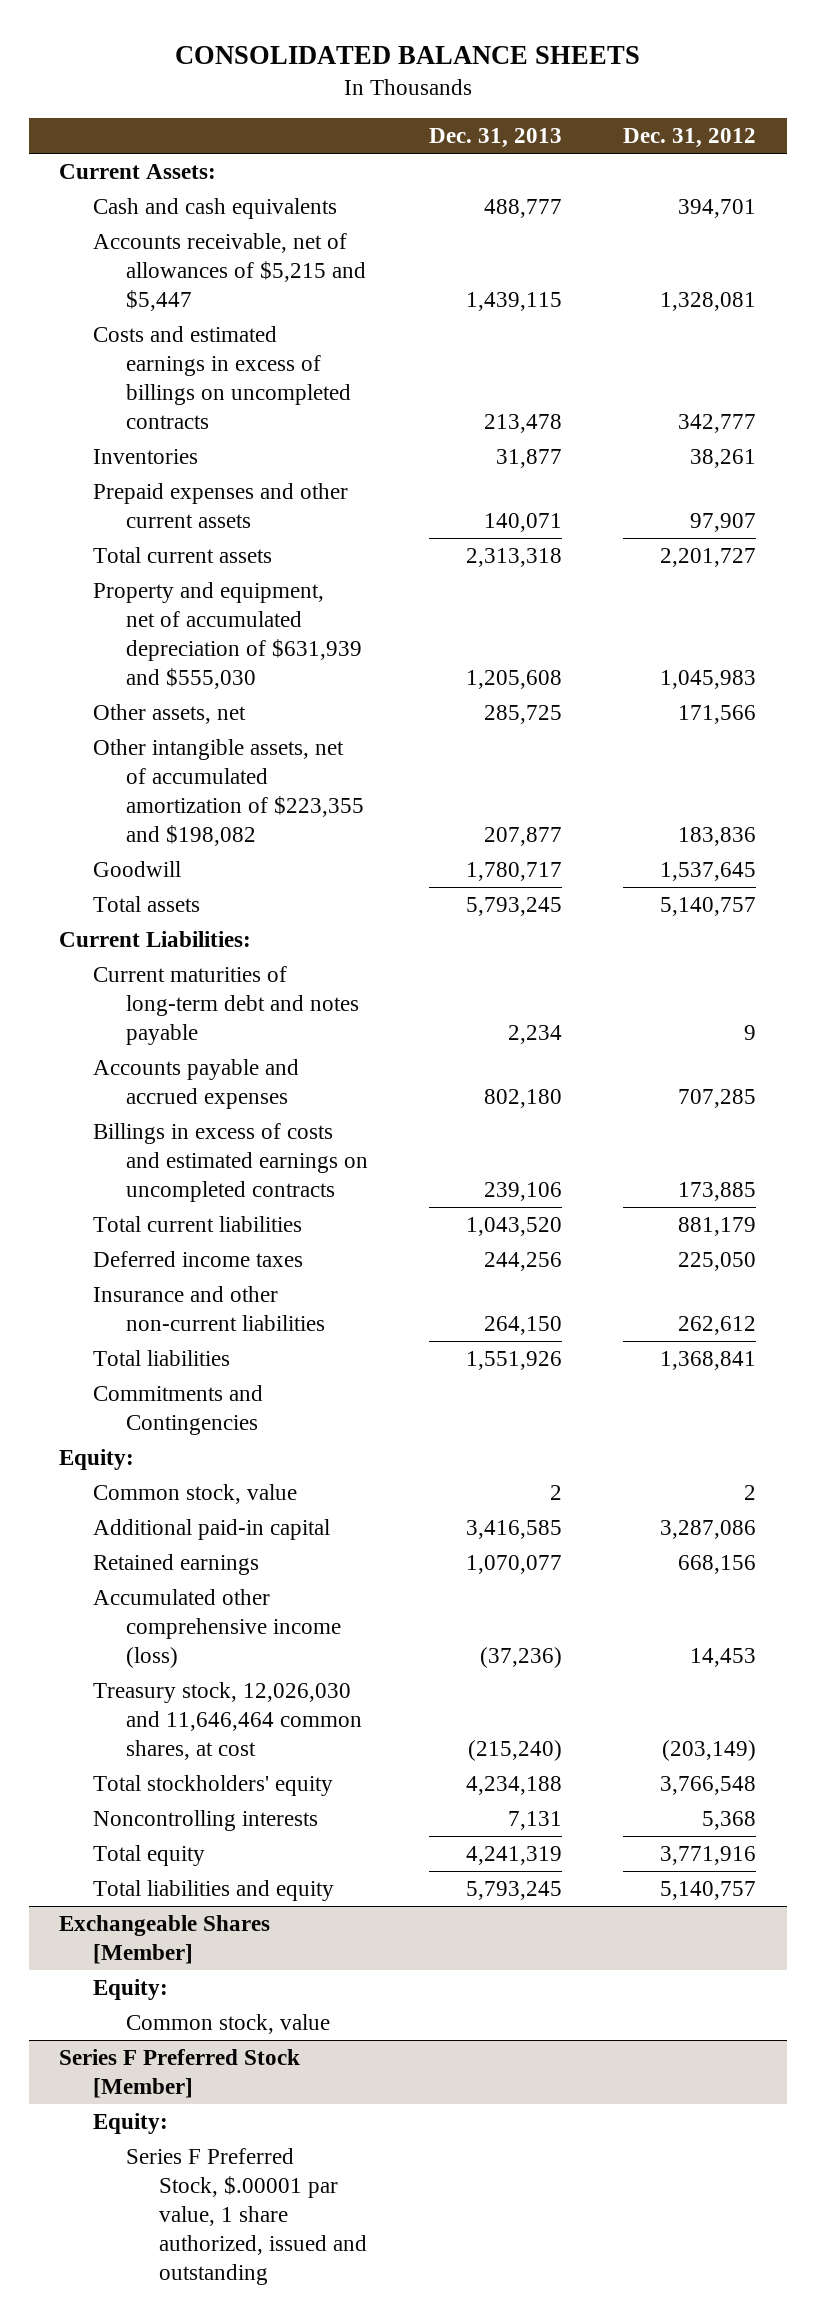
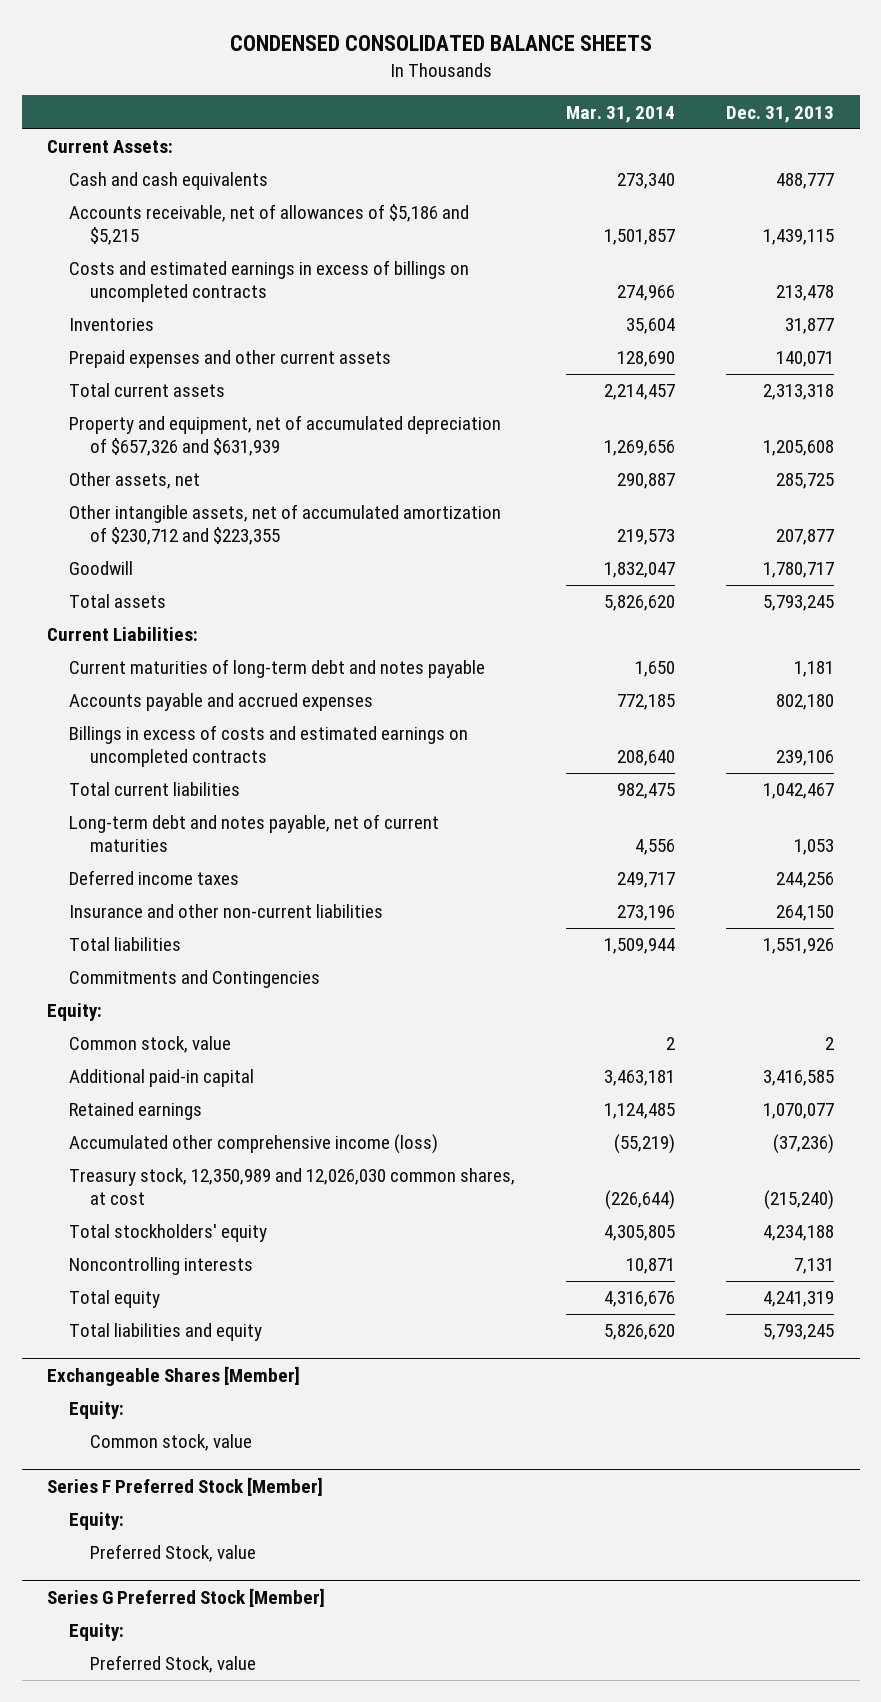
- CONSOLIDATED BALANCE SHEETS
+ CONDENSED CONSOLIDATED BALANCE SHEETS
- | Dec. 31, 2013 | Dec. 31, 2012
+ | Mar. 31, 2014 | Dec. 31, 2013
- Accounts receivable, net of allowances of $5,215 and $5,447 | 1,439,115 | 1,328,081
+ Accounts receivable, net of allowances of $5,186 and $5,215 | 1,501,857 | 1,439,115
- Property and equipment, net of accumulated depreciation of $631,939 and $555,030 | 1,205,608 | 1,045,983
+ Property and equipment, net of accumulated depreciation of $657,326 and $631,939 | 1,269,656 | 1,205,608
- Other intangible assets, net of accumulated amortization of $223,355 and $198,082 | 207,877 | 183,836
+ Other intangible assets, net of accumulated amortization of $230,712 and $223,355 | 219,573 | 207,877
- Current maturities of long-term debt and notes payable | 2,234 | 9
+ Current maturities of long-term debt and notes payable | 1,650 | 1,181
- Total current liabilities | 1,043,520 | 881,179
+ Total current liabilities | 982,475 | 1,042,467
+ Long-term debt and notes payable, net of current maturities | 4,556 | 1,053
- Treasury stock, 12,026,030 and 11,646,464 common shares, at cost | (215,240) | (203,149)
+ Treasury stock, 12,350,989 and 12,026,030 common shares, at cost | (226,644) | (215,240)
@ Series F Preferred Stock [Member]
- Series F Preferred Stock, $.00001 par value, 1 share authorized, issued and outstanding
+ Preferred Stock, value
+ Series G Preferred Stock [Member]
+ Equity:
+ Preferred Stock, value

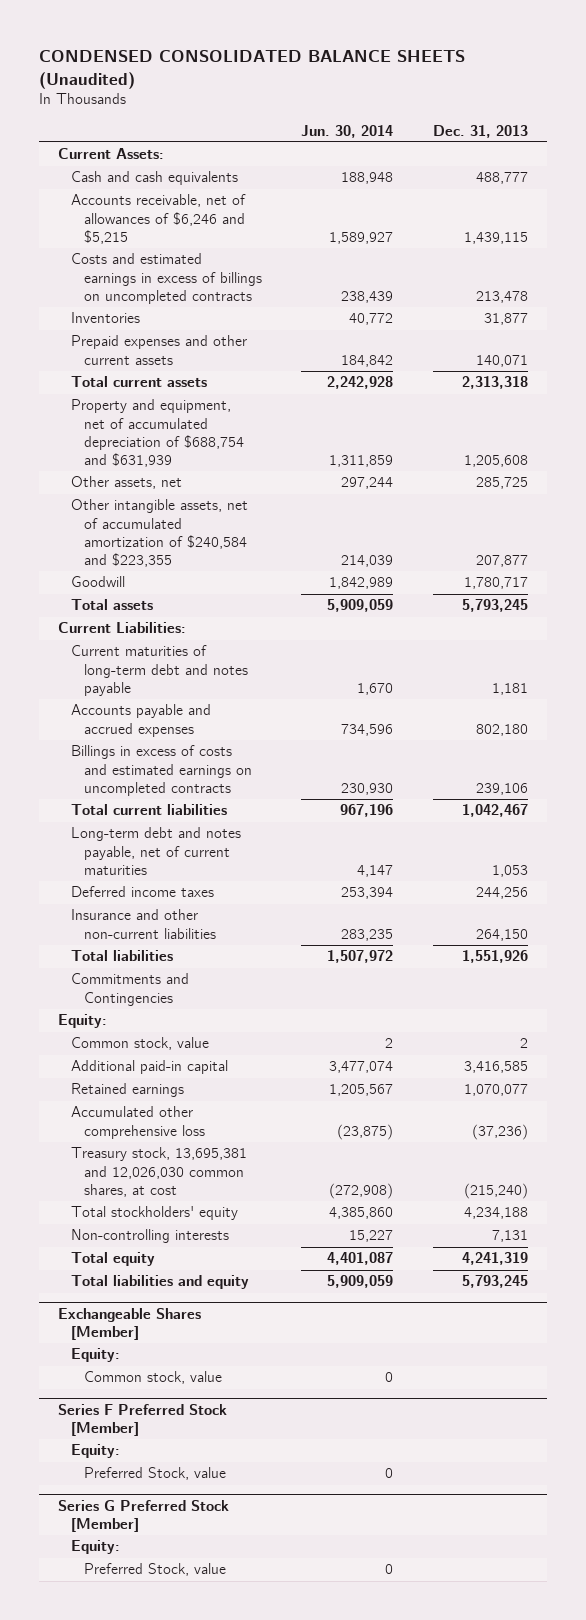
- CONDENSED CONSOLIDATED BALANCE SHEETS
+ CONDENSED CONSOLIDATED BALANCE SHEETS (Unaudited)
- | Mar. 31, 2014 | Dec. 31, 2013
+ | Jun. 30, 2014 | Dec. 31, 2013
- Accounts receivable, net of allowances of $5,186 and $5,215 | 1,501,857 | 1,439,115
+ Accounts receivable, net of allowances of $6,246 and $5,215 | 1,589,927 | 1,439,115
- Property and equipment, net of accumulated depreciation of $657,326 and $631,939 | 1,269,656 | 1,205,608
+ Property and equipment, net of accumulated depreciation of $688,754 and $631,939 | 1,311,859 | 1,205,608
- Other intangible assets, net of accumulated amortization of $230,712 and $223,355 | 219,573 | 207,877
+ Other intangible assets, net of accumulated amortization of $240,584 and $223,355 | 214,039 | 207,877
- Accumulated other comprehensive income (loss) | (55,219) | (37,236)
- Treasury stock, 12,350,989 and 12,026,030 common shares, at cost | (226,644) | (215,240)
+ Accumulated other comprehensive loss | (23,875) | (37,236)
+ Treasury stock, 13,695,381 and 12,026,030 common shares, at cost | (272,908) | (215,240)
- Noncontrolling interests | 10,871 | 7,131
+ Non-controlling interests | 15,227 | 7,131

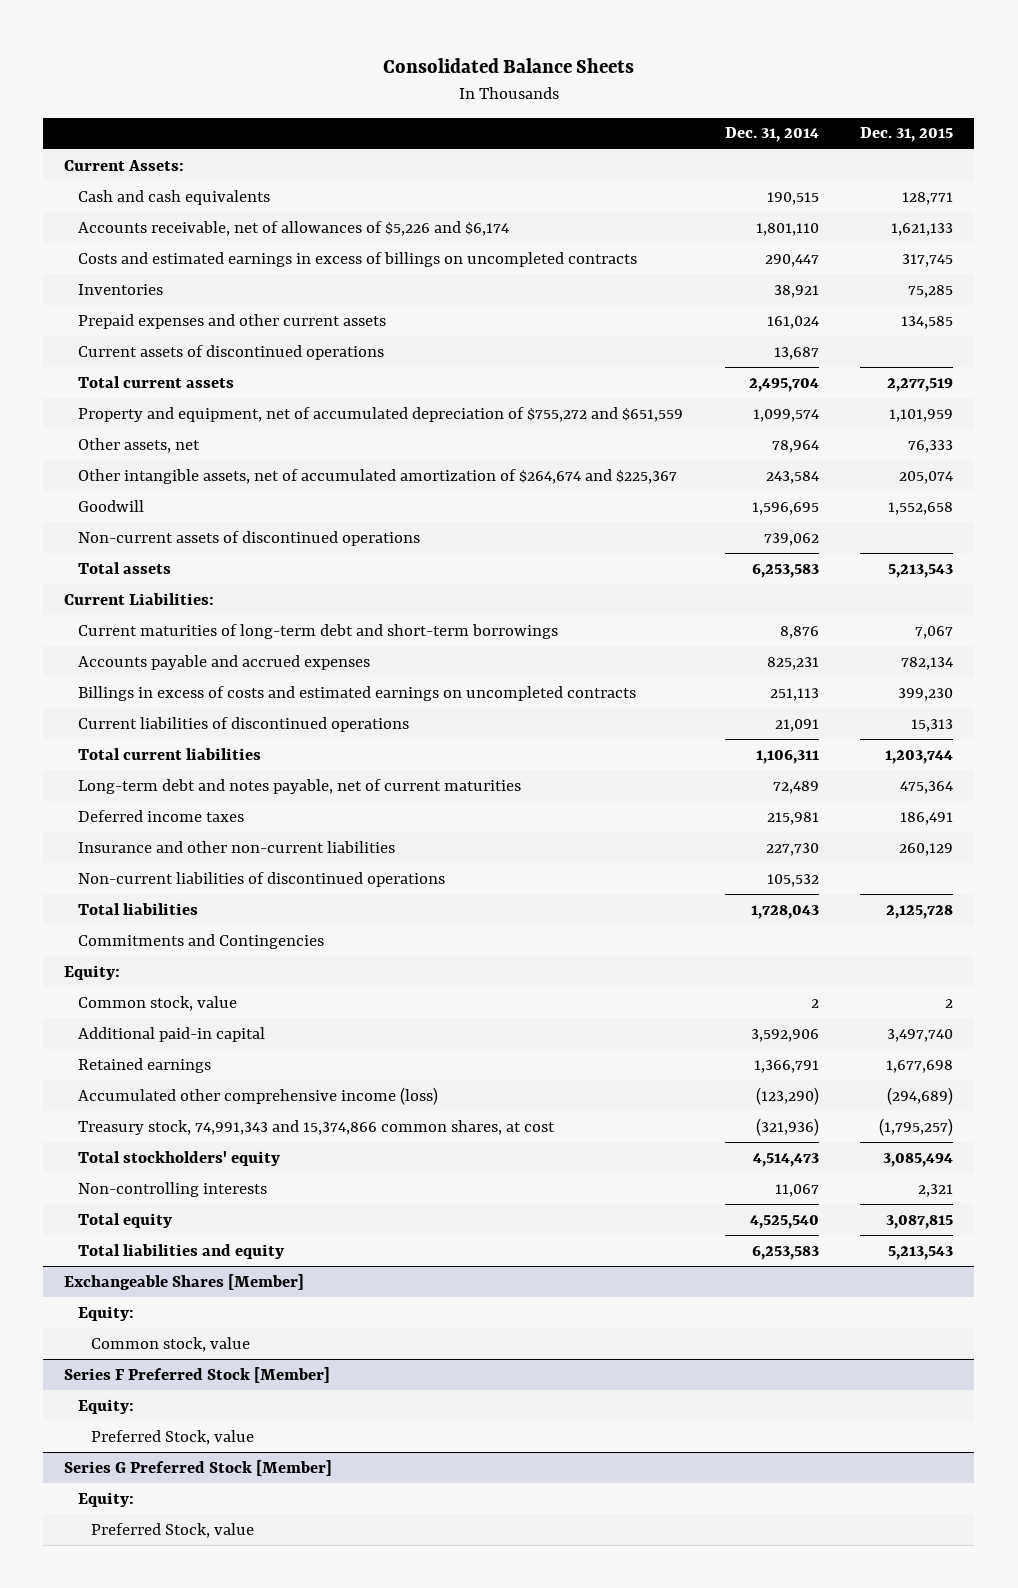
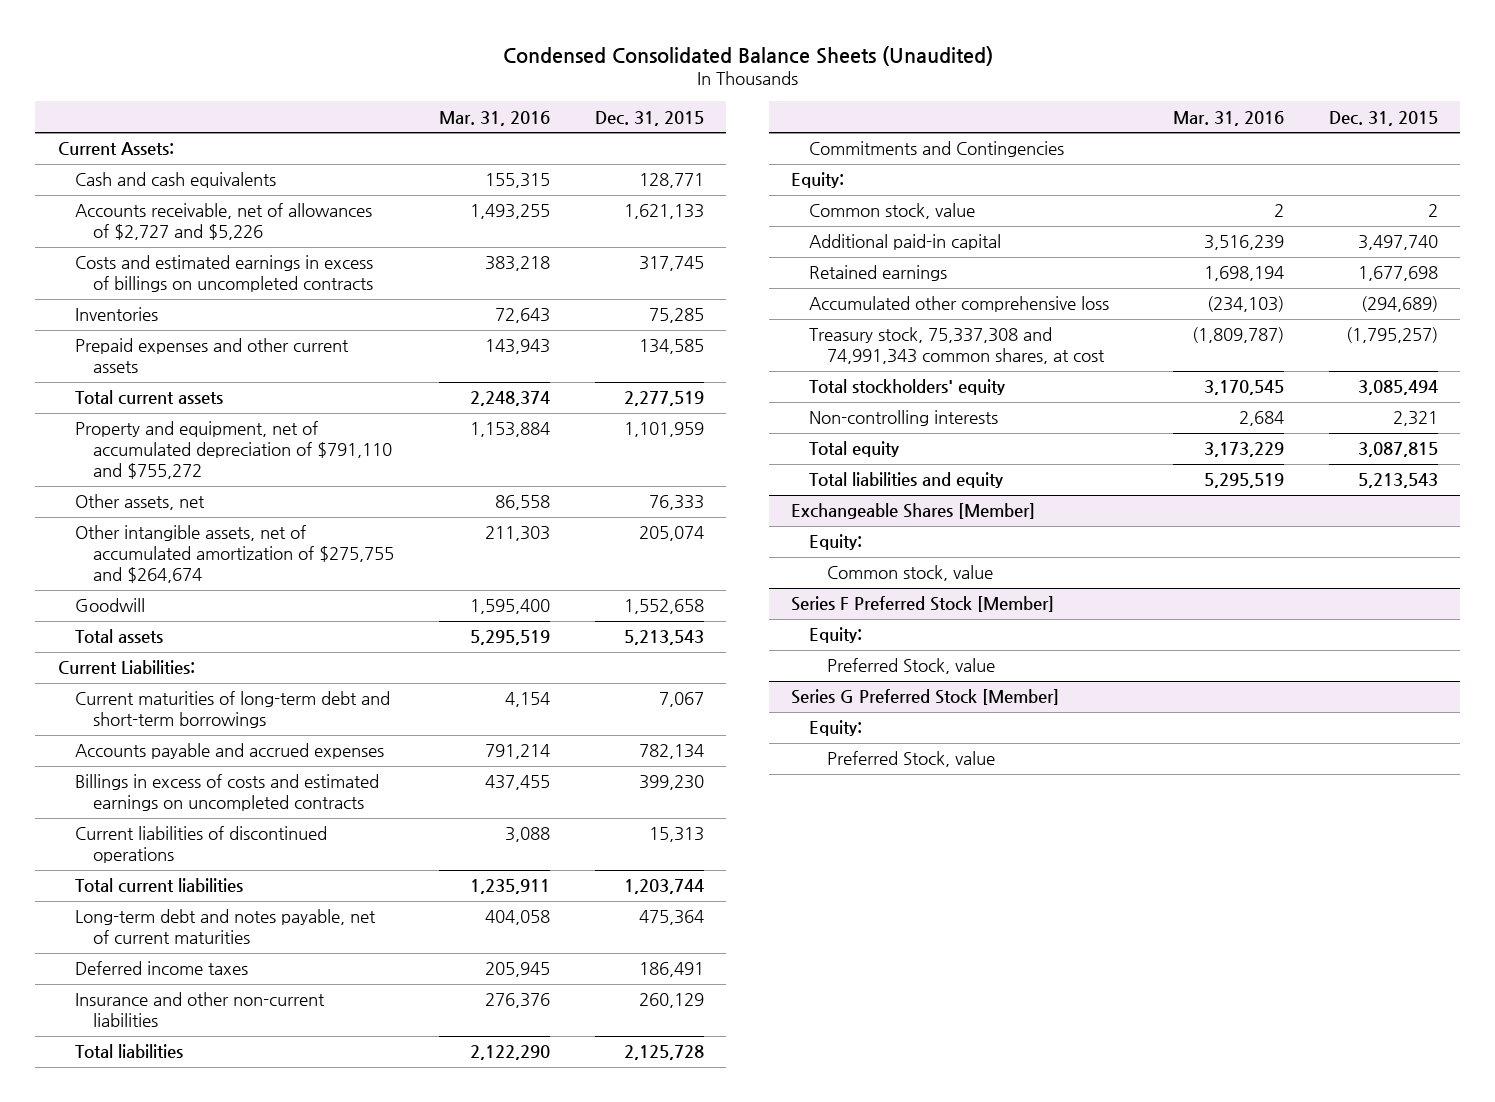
- Consolidated Balance Sheets
+ Condensed Consolidated Balance Sheets (Unaudited)
- | Dec. 31, 2014 | Dec. 31, 2015
+ | Mar. 31, 2016 | Dec. 31, 2015
- Accounts receivable, net of allowances of $5,226 and $6,174 | 1,801,110 | 1,621,133
+ Accounts receivable, net of allowances of $2,727 and $5,226 | 1,493,255 | 1,621,133
- Current assets of discontinued operations | 13,687 |
- Property and equipment, net of accumulated depreciation of $755,272 and $651,559 | 1,099,574 | 1,101,959
+ Property and equipment, net of accumulated depreciation of $791,110 and $755,272 | 1,153,884 | 1,101,959
- Other intangible assets, net of accumulated amortization of $264,674 and $225,367 | 243,584 | 205,074
+ Other intangible assets, net of accumulated amortization of $275,755 and $264,674 | 211,303 | 205,074
- Non-current assets of discontinued operations | 739,062 |
- Non-current liabilities of discontinued operations | 105,532 |
- Accumulated other comprehensive income (loss) | (123,290) | (294,689)
- Treasury stock, 74,991,343 and 15,374,866 common shares, at cost | (321,936) | (1,795,257)
+ Accumulated other comprehensive loss | (234,103) | (294,689)
+ Treasury stock, 75,337,308 and 74,991,343 common shares, at cost | (1,809,787) | (1,795,257)

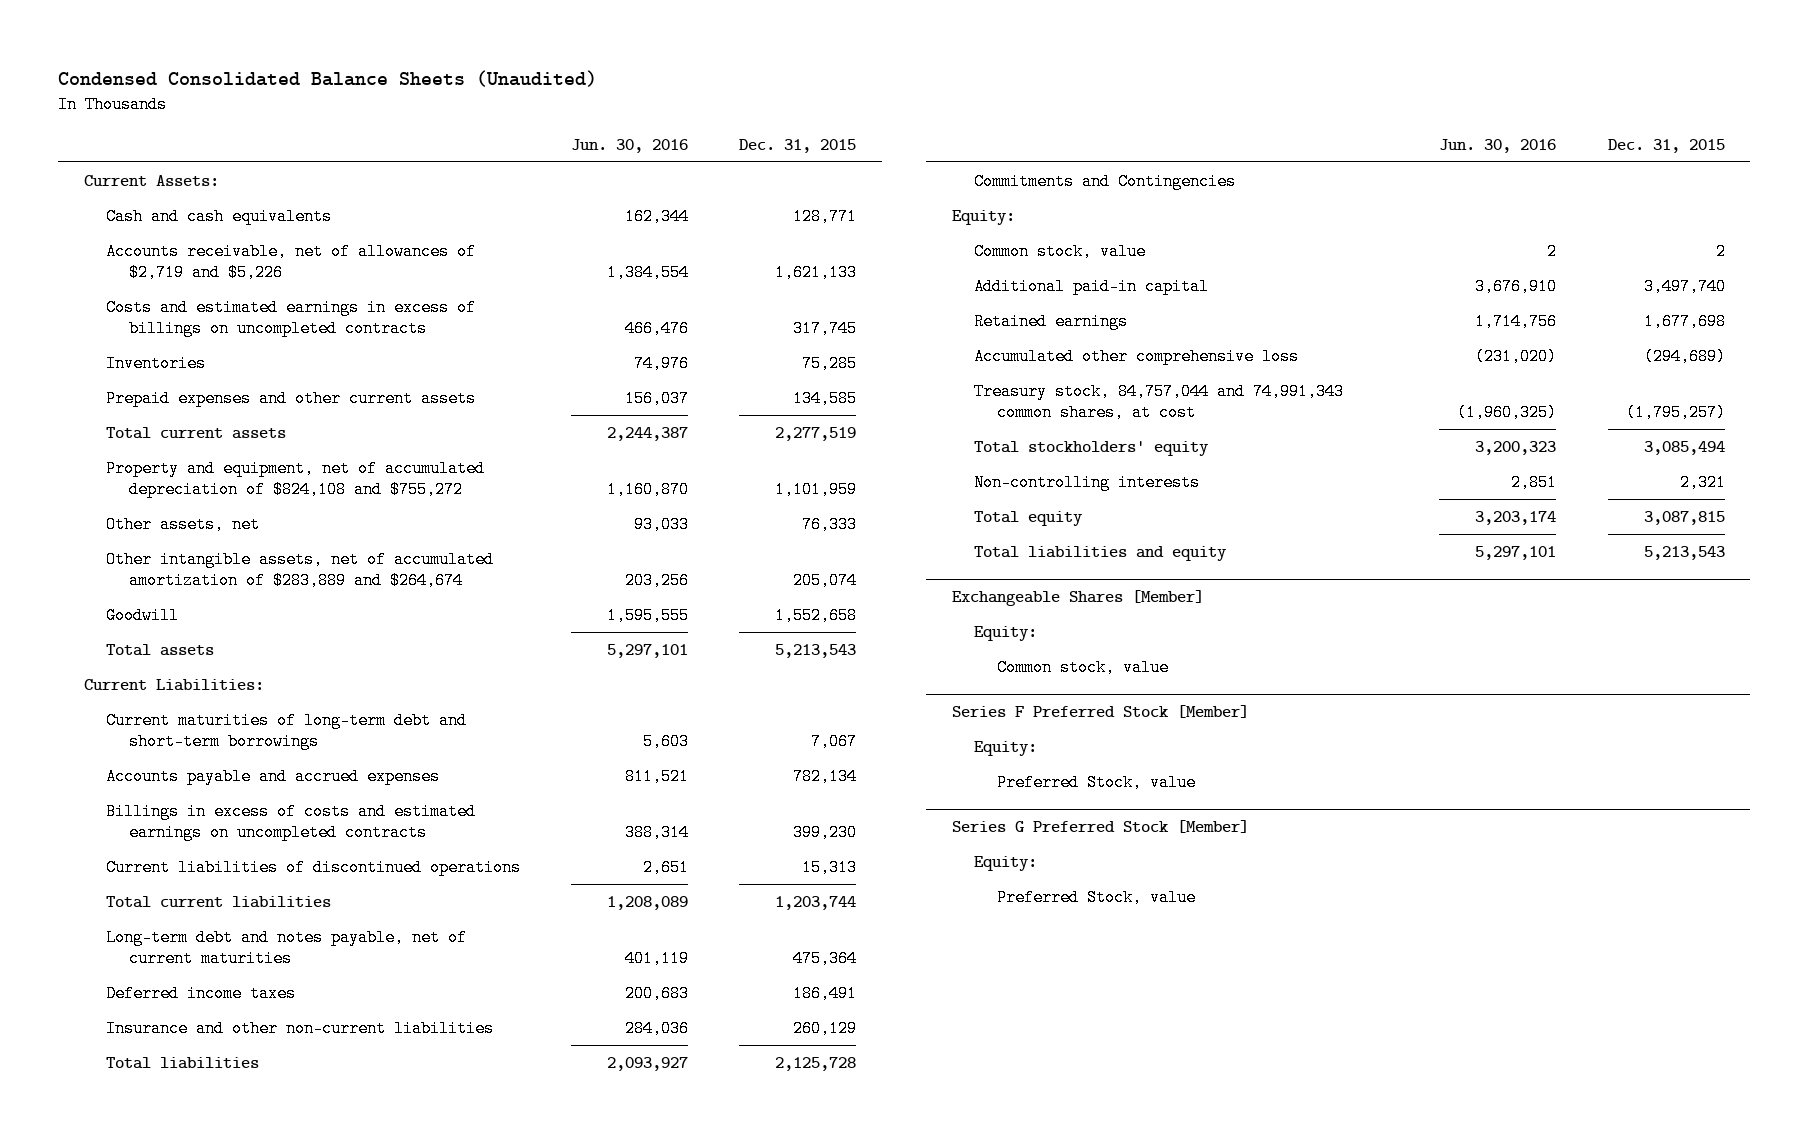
- | Mar. 31, 2016 | Dec. 31, 2015
+ | Jun. 30, 2016 | Dec. 31, 2015
- Accounts receivable, net of allowances of $2,727 and $5,226 | 1,493,255 | 1,621,133
+ Accounts receivable, net of allowances of $2,719 and $5,226 | 1,384,554 | 1,621,133
- Property and equipment, net of accumulated depreciation of $791,110 and $755,272 | 1,153,884 | 1,101,959
+ Property and equipment, net of accumulated depreciation of $824,108 and $755,272 | 1,160,870 | 1,101,959
- Other intangible assets, net of accumulated amortization of $275,755 and $264,674 | 211,303 | 205,074
+ Other intangible assets, net of accumulated amortization of $283,889 and $264,674 | 203,256 | 205,074
- Treasury stock, 75,337,308 and 74,991,343 common shares, at cost | (1,809,787) | (1,795,257)
+ Treasury stock, 84,757,044 and 74,991,343 common shares, at cost | (1,960,325) | (1,795,257)

